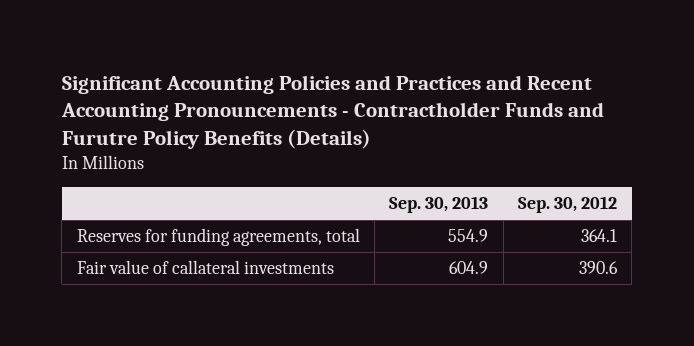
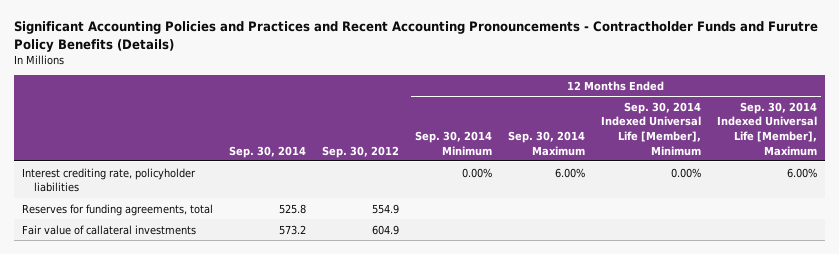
- | Sep. 30, 2013 | Sep. 30, 2012
+ | Sep. 30, 2014 | Sep. 30, 2012 | 12 Months Ended Sep. 30, 2014 Minimum | 12 Months Ended Sep. 30, 2014 Maximum | 12 Months Ended Sep. 30, 2014 Indexed Universal Life [Member], Minimum | 12 Months Ended Sep. 30, 2014 Indexed Universal Life [Member], Maximum
- Reserves for funding agreements, total | 554.9 | 364.1
- Fair value of callateral investments | 604.9 | 390.6
+ Interest crediting rate, policyholder liabilities | | | 0.00% | 6.00% | 0.00% | 6.00%
+ Reserves for funding agreements, total | 525.8 | 554.9 | | | |
+ Fair value of callateral investments | 573.2 | 604.9 | | | |

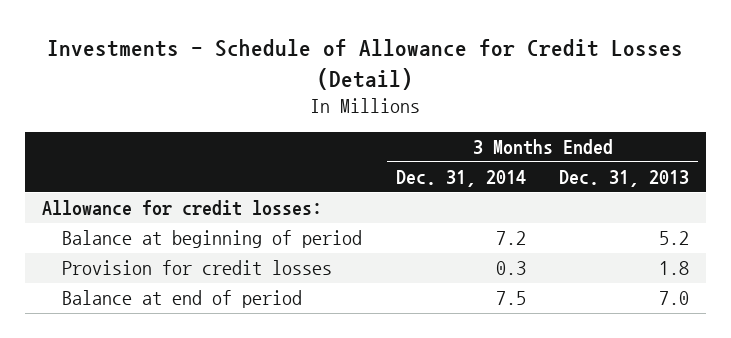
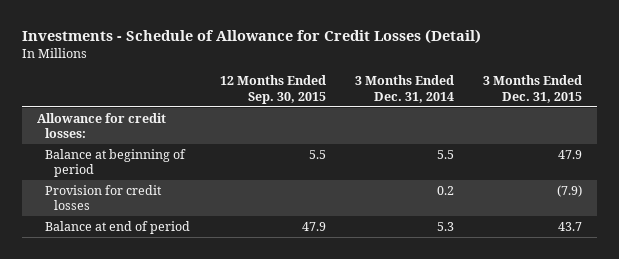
- | 3 Months Ended Dec. 31, 2014 | 3 Months Ended Dec. 31, 2013
+ | 12 Months Ended Sep. 30, 2015 | 3 Months Ended Dec. 31, 2014 | 3 Months Ended Dec. 31, 2015
- Balance at beginning of period | 7.2 | 5.2
- Provision for credit losses | 0.3 | 1.8
- Balance at end of period | 7.5 | 7.0
+ Balance at beginning of period | 5.5 | 5.5 | 47.9
+ Provision for credit losses | | 0.2 | (7.9)
+ Balance at end of period | 47.9 | 5.3 | 43.7

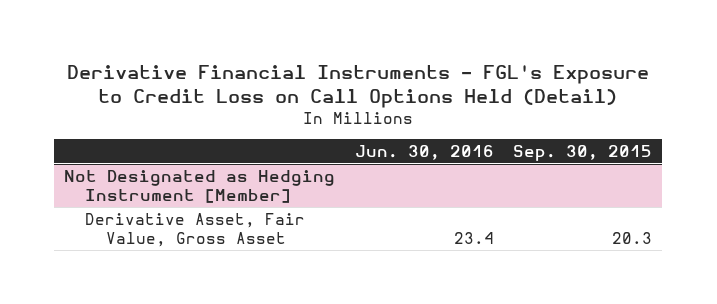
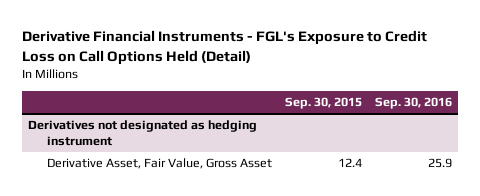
- | Jun. 30, 2016 | Sep. 30, 2015
+ | Sep. 30, 2015 | Sep. 30, 2016
- Not Designated as Hedging Instrument [Member]
- Derivative Asset, Fair Value, Gross Asset | 23.4 | 20.3
+ Derivatives not designated as hedging instrument
+ Derivative Asset, Fair Value, Gross Asset | 12.4 | 25.9

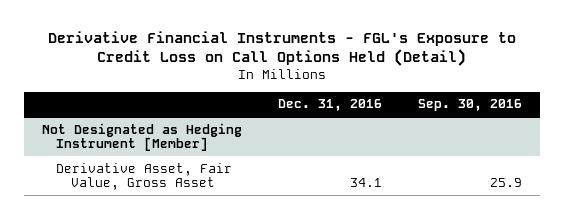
- | Sep. 30, 2015 | Sep. 30, 2016
+ | Dec. 31, 2016 | Sep. 30, 2016
- Derivatives not designated as hedging instrument
+ Not Designated as Hedging Instrument [Member]

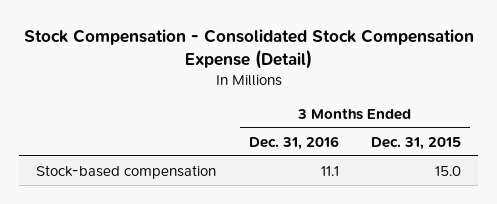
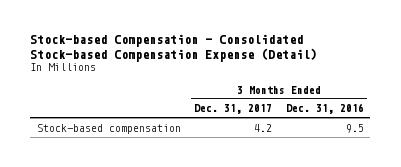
- Stock Compensation - Consolidated Stock Compensation Expense (Detail)
+ Stock-based Compensation - Consolidated Stock-based Compensation Expense (Detail)
- | 3 Months Ended Dec. 31, 2016 | 3 Months Ended Dec. 31, 2015
+ | 3 Months Ended Dec. 31, 2017 | 3 Months Ended Dec. 31, 2016
- Stock-based compensation | 11.1 | 15.0
+ Stock-based compensation | 4.2 | 9.5

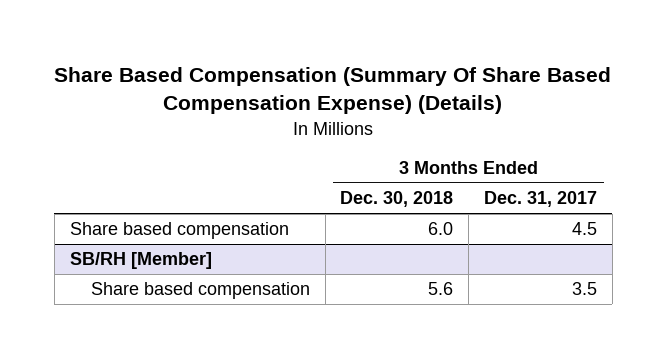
- Stock-based Compensation - Consolidated Stock-based Compensation Expense (Detail)
+ Share Based Compensation (Summary Of Share Based Compensation Expense) (Details)
- | 3 Months Ended Dec. 31, 2017 | 3 Months Ended Dec. 31, 2016
+ | 3 Months Ended Dec. 30, 2018 | 3 Months Ended Dec. 31, 2017
- Stock-based compensation | 4.2 | 9.5
+ Share based compensation | 6.0 | 4.5
+ SB/RH [Member]
+ Share based compensation | 5.6 | 3.5

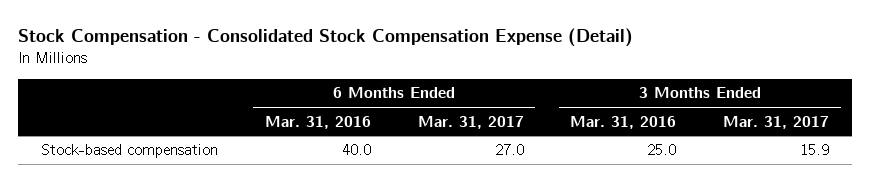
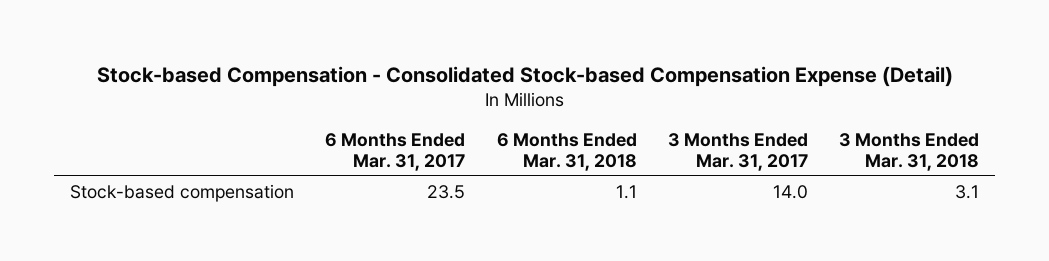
- Stock Compensation - Consolidated Stock Compensation Expense (Detail)
+ Stock-based Compensation - Consolidated Stock-based Compensation Expense (Detail)
- | 6 Months Ended Mar. 31, 2016 | 6 Months Ended Mar. 31, 2017 | 3 Months Ended Mar. 31, 2016 | 3 Months Ended Mar. 31, 2017
+ | 6 Months Ended Mar. 31, 2017 | 6 Months Ended Mar. 31, 2018 | 3 Months Ended Mar. 31, 2017 | 3 Months Ended Mar. 31, 2018
- Stock-based compensation | 40.0 | 27.0 | 25.0 | 15.9
+ Stock-based compensation | 23.5 | 1.1 | 14.0 | 3.1

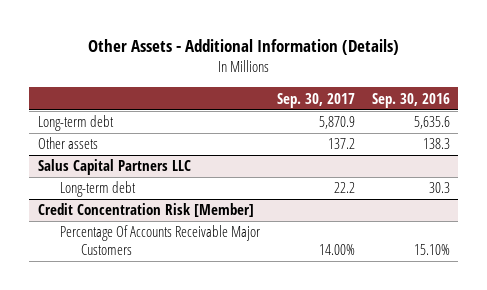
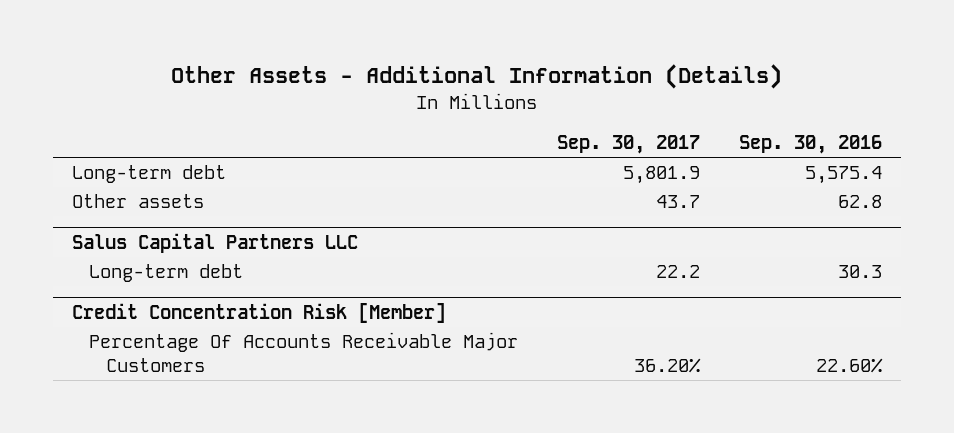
- Long-term debt | 5,870.9 | 5,635.6
- Other assets | 137.2 | 138.3
+ Long-term debt | 5,801.9 | 5,575.4
+ Other assets | 43.7 | 62.8
@ Credit Concentration Risk [Member]
- Percentage Of Accounts Receivable Major Customers | 14.00% | 15.10%
+ Percentage Of Accounts Receivable Major Customers | 36.20% | 22.60%

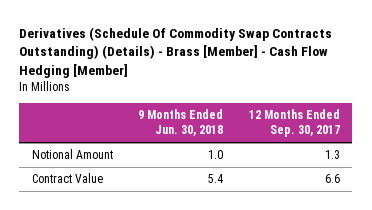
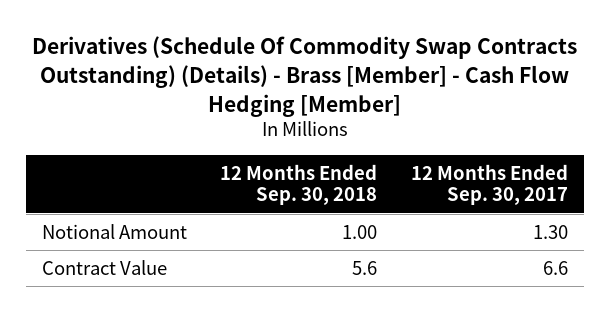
- | 9 Months Ended Jun. 30, 2018 | 12 Months Ended Sep. 30, 2017
+ | 12 Months Ended Sep. 30, 2018 | 12 Months Ended Sep. 30, 2017
- Notional Amount | 1.0 | 1.3
+ Notional Amount | 1.00 | 1.30

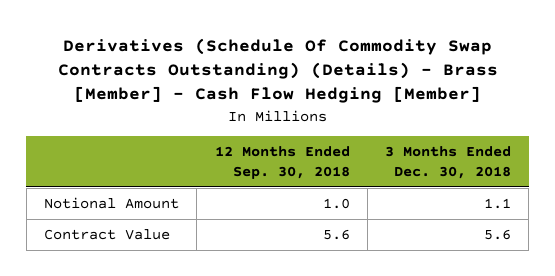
- | 12 Months Ended Sep. 30, 2018 | 12 Months Ended Sep. 30, 2017
+ | 12 Months Ended Sep. 30, 2018 | 3 Months Ended Dec. 30, 2018
- Notional Amount | 1.00 | 1.30
+ Notional Amount | 1.0 | 1.1

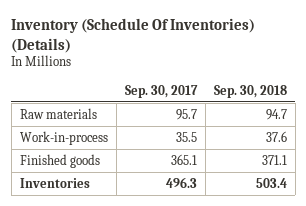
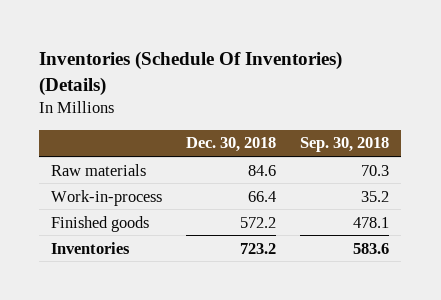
- Inventory (Schedule Of Inventories) (Details)
+ Inventories (Schedule Of Inventories) (Details)
- | Sep. 30, 2017 | Sep. 30, 2018
+ | Dec. 30, 2018 | Sep. 30, 2018
- Raw materials | 95.7 | 94.7
- Work-in-process | 35.5 | 37.6
- Finished goods | 365.1 | 371.1
- Inventories | 496.3 | 503.4
+ Raw materials | 84.6 | 70.3
+ Work-in-process | 66.4 | 35.2
+ Finished goods | 572.2 | 478.1
+ Inventories | 723.2 | 583.6

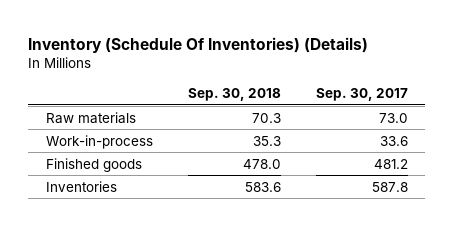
- Inventories (Schedule Of Inventories) (Details)
+ Inventory (Schedule Of Inventories) (Details)
- | Dec. 30, 2018 | Sep. 30, 2018
+ | Sep. 30, 2018 | Sep. 30, 2017
- Work-in-process | 66.4 | 35.2
- Finished goods | 572.2 | 478.1
+ Work-in-process | 35.3 | 33.6
+ Finished goods | 478.0 | 481.2

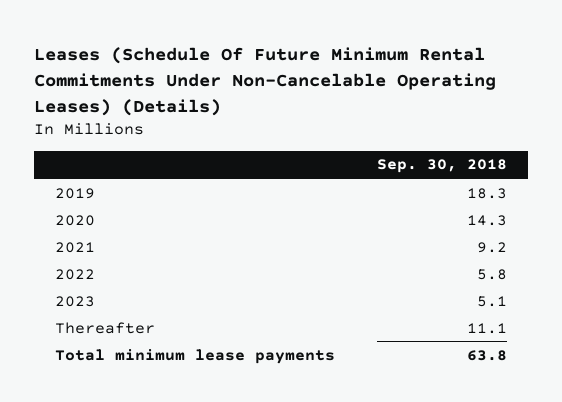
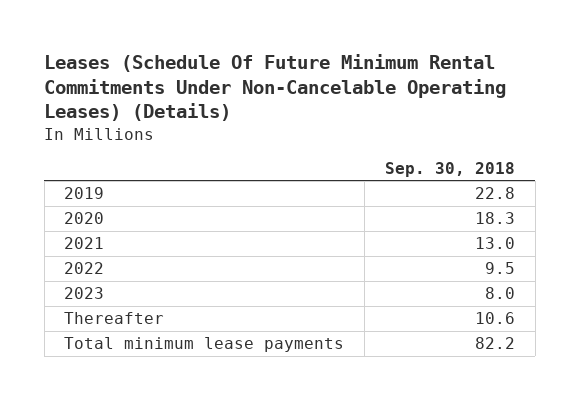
- 2019 | 18.3
- 2020 | 14.3
- 2021 | 9.2
- 2022 | 5.8
- 2023 | 5.1
- Thereafter | 11.1
- Total minimum lease payments | 63.8
+ 2019 | 22.8
+ 2020 | 18.3
+ 2021 | 13.0
+ 2022 | 9.5
+ 2023 | 8.0
+ Thereafter | 10.6
+ Total minimum lease payments | 82.2

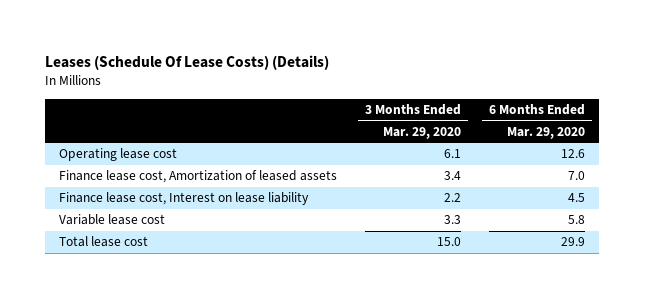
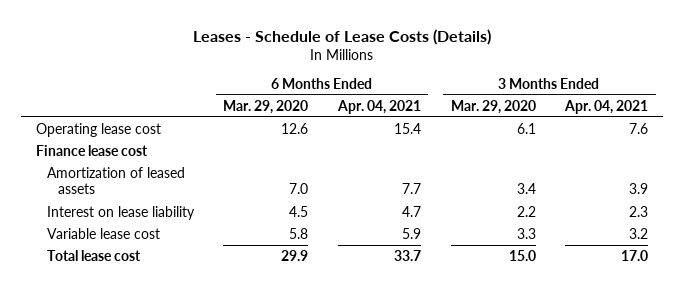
- Leases (Schedule Of Lease Costs) (Details)
+ Leases - Schedule of Lease Costs (Details)
- | 3 Months Ended Mar. 29, 2020 | 6 Months Ended Mar. 29, 2020
+ | 6 Months Ended Mar. 29, 2020 | 6 Months Ended Apr. 04, 2021 | 3 Months Ended Mar. 29, 2020 | 3 Months Ended Apr. 04, 2021
- Finance lease cost, Amortization of leased assets | 3.4 | 7.0
- Finance lease cost, Interest on lease liability | 2.2 | 4.5
+ Finance lease cost
+ Amortization of leased assets | 7.0 | 7.7 | 3.4 | 3.9
+ Interest on lease liability | 4.5 | 4.7 | 2.2 | 2.3

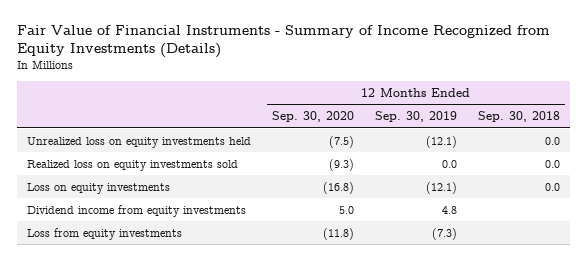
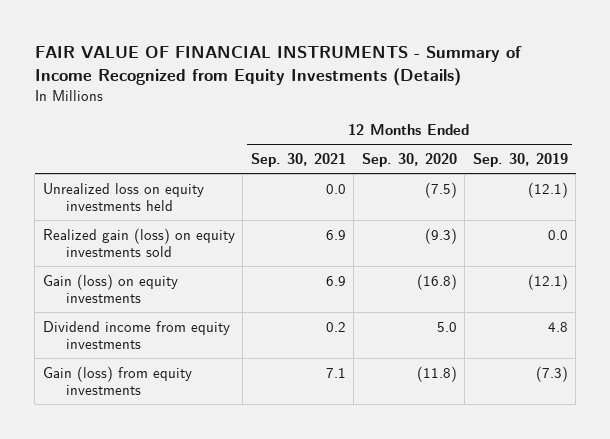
- Fair Value of Financial Instruments - Summary of Income Recognized from Equity Investments (Details)
+ FAIR VALUE OF FINANCIAL INSTRUMENTS - Summary of Income Recognized from Equity Investments (Details)
- | 12 Months Ended Sep. 30, 2020 | 12 Months Ended Sep. 30, 2019 | 12 Months Ended Sep. 30, 2018
+ | 12 Months Ended Sep. 30, 2021 | 12 Months Ended Sep. 30, 2020 | 12 Months Ended Sep. 30, 2019
- Realized loss on equity investments sold | (9.3) | 0.0 | 0.0
- Loss on equity investments | (16.8) | (12.1) | 0.0
+ Realized gain (loss) on equity investments sold | 6.9 | (9.3) | 0.0
+ Gain (loss) on equity investments | 6.9 | (16.8) | (12.1)
- Loss from equity investments | (11.8) | (7.3) |
+ Gain (loss) from equity investments | 7.1 | (11.8) | (7.3)

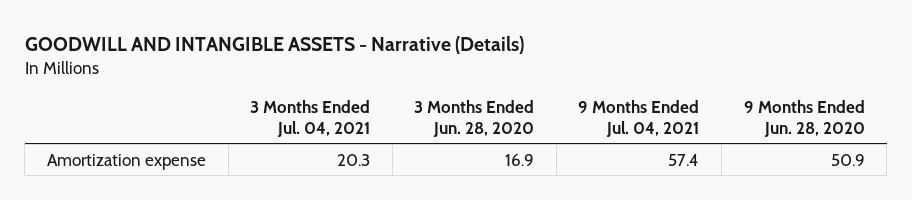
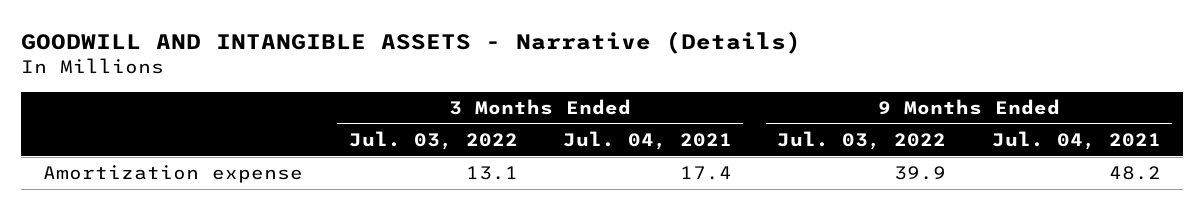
- | 3 Months Ended Jul. 04, 2021 | 3 Months Ended Jun. 28, 2020 | 9 Months Ended Jul. 04, 2021 | 9 Months Ended Jun. 28, 2020
+ | 3 Months Ended Jul. 03, 2022 | 3 Months Ended Jul. 04, 2021 | 9 Months Ended Jul. 03, 2022 | 9 Months Ended Jul. 04, 2021
- Amortization expense | 20.3 | 16.9 | 57.4 | 50.9
+ Amortization expense | 13.1 | 17.4 | 39.9 | 48.2

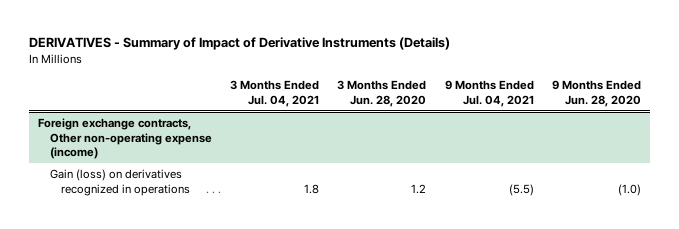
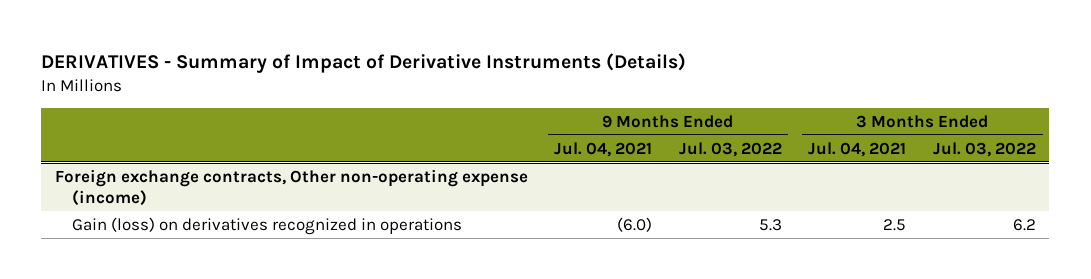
- | 3 Months Ended Jul. 04, 2021 | 3 Months Ended Jun. 28, 2020 | 9 Months Ended Jul. 04, 2021 | 9 Months Ended Jun. 28, 2020
+ | 9 Months Ended Jul. 04, 2021 | 9 Months Ended Jul. 03, 2022 | 3 Months Ended Jul. 04, 2021 | 3 Months Ended Jul. 03, 2022
@ Foreign exchange contracts, Other non-operating expense (income)
- Gain (loss) on derivatives recognized in operations | 1.8 | 1.2 | (5.5) | (1.0)
+ Gain (loss) on derivatives recognized in operations | (6.0) | 5.3 | 2.5 | 6.2

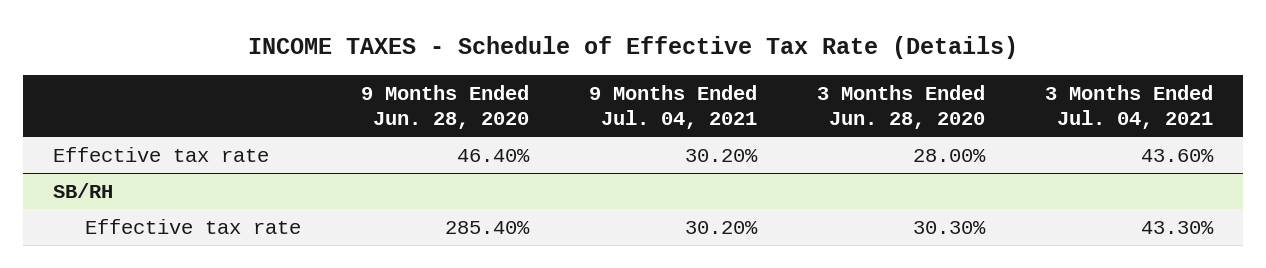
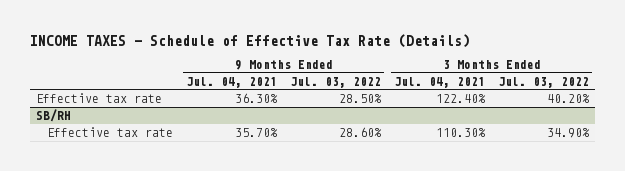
- | 9 Months Ended Jun. 28, 2020 | 9 Months Ended Jul. 04, 2021 | 3 Months Ended Jun. 28, 2020 | 3 Months Ended Jul. 04, 2021
+ | 9 Months Ended Jul. 04, 2021 | 9 Months Ended Jul. 03, 2022 | 3 Months Ended Jul. 04, 2021 | 3 Months Ended Jul. 03, 2022
- Effective tax rate | 46.40% | 30.20% | 28.00% | 43.60%
+ Effective tax rate | 36.30% | 28.50% | 122.40% | 40.20%
@ SB/RH
- Effective tax rate | 285.40% | 30.20% | 30.30% | 43.30%
+ Effective tax rate | 35.70% | 28.60% | 110.30% | 34.90%

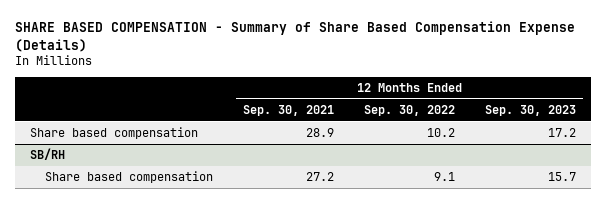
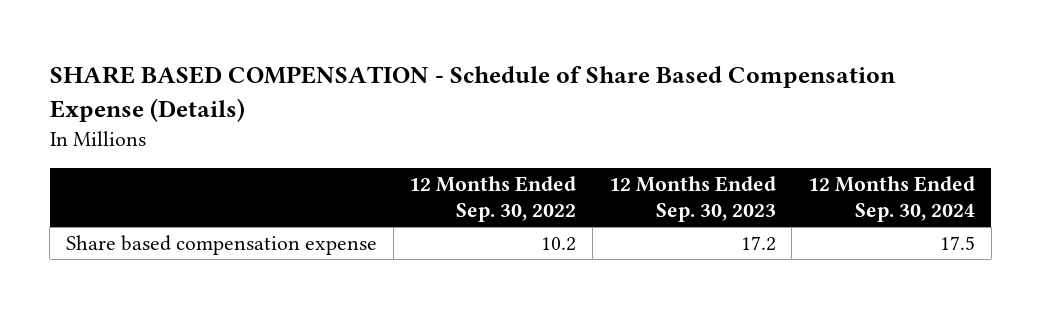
- SHARE BASED COMPENSATION - Summary of Share Based Compensation Expense (Details)
+ SHARE BASED COMPENSATION - Schedule of Share Based Compensation Expense (Details)
- | 12 Months Ended Sep. 30, 2021 | 12 Months Ended Sep. 30, 2022 | 12 Months Ended Sep. 30, 2023
+ | 12 Months Ended Sep. 30, 2022 | 12 Months Ended Sep. 30, 2023 | 12 Months Ended Sep. 30, 2024
- Share based compensation | 28.9 | 10.2 | 17.2
- SB/RH
- Share based compensation | 27.2 | 9.1 | 15.7
+ Share based compensation expense | 10.2 | 17.2 | 17.5

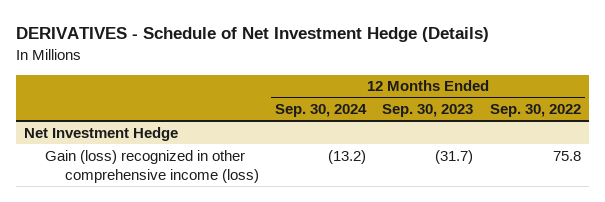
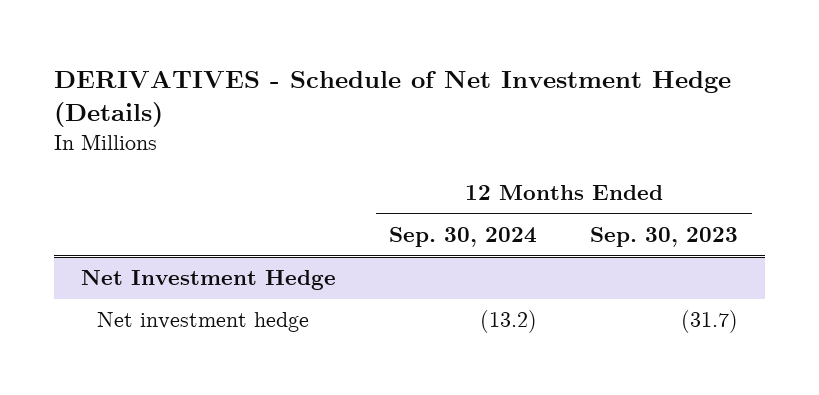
- | 12 Months Ended Sep. 30, 2024 | 12 Months Ended Sep. 30, 2023 | 12 Months Ended Sep. 30, 2022
+ | 12 Months Ended Sep. 30, 2024 | 12 Months Ended Sep. 30, 2023
@ Net Investment Hedge
- Gain (loss) recognized in other comprehensive income (loss) | (13.2) | (31.7) | 75.8
+ Net investment hedge | (13.2) | (31.7)

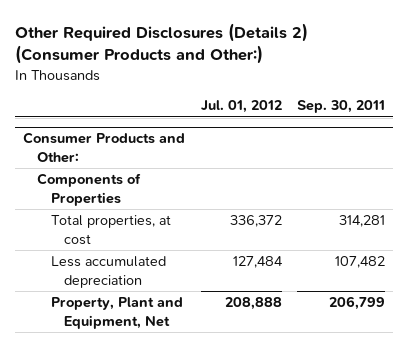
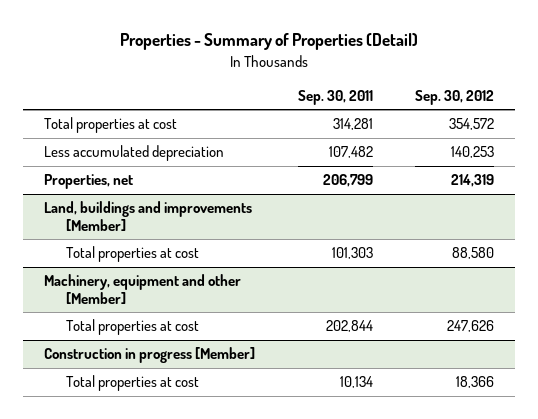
- Other Required Disclosures (Details 2) (Consumer Products and Other:)
+ Properties - Summary of Properties (Detail)
- | Jul. 01, 2012 | Sep. 30, 2011
+ | Sep. 30, 2011 | Sep. 30, 2012
- Consumer Products and Other:
- Components of Properties
- Total properties, at cost | 336,372 | 314,281
+ Total properties at cost | 314,281 | 354,572
- Property, Plant and Equipment, Net | 208,888 | 206,799
+ Properties, net | 206,799 | 214,319
+ Land, buildings and improvements [Member]
+ Total properties at cost | 101,303 | 88,580
+ Machinery, equipment and other [Member]
+ Total properties at cost | 202,844 | 247,626
+ Construction in progress [Member]
+ Total properties at cost | 10,134 | 18,366

